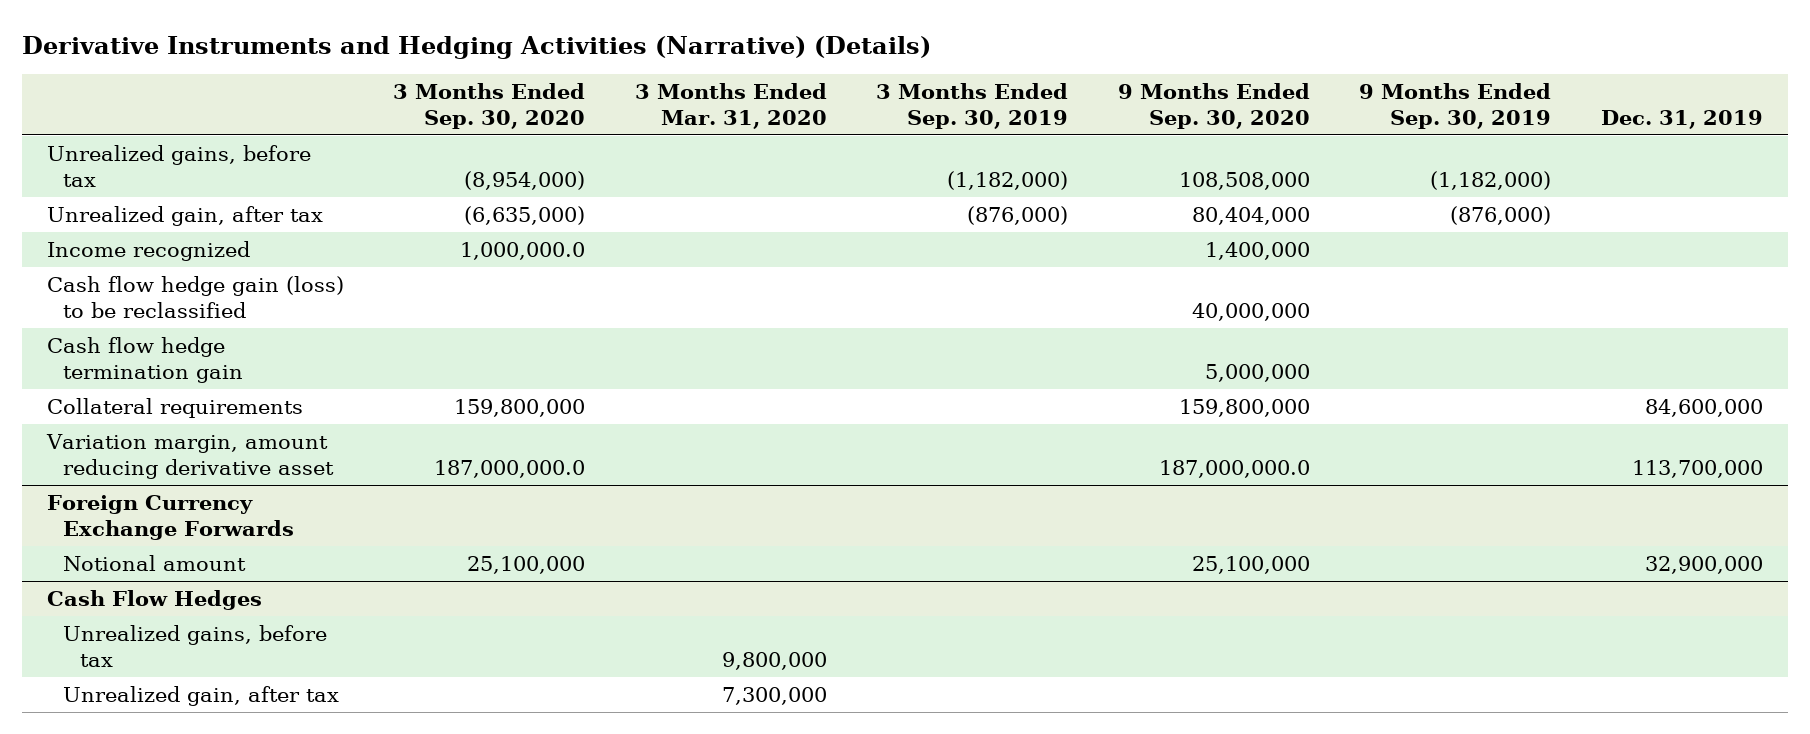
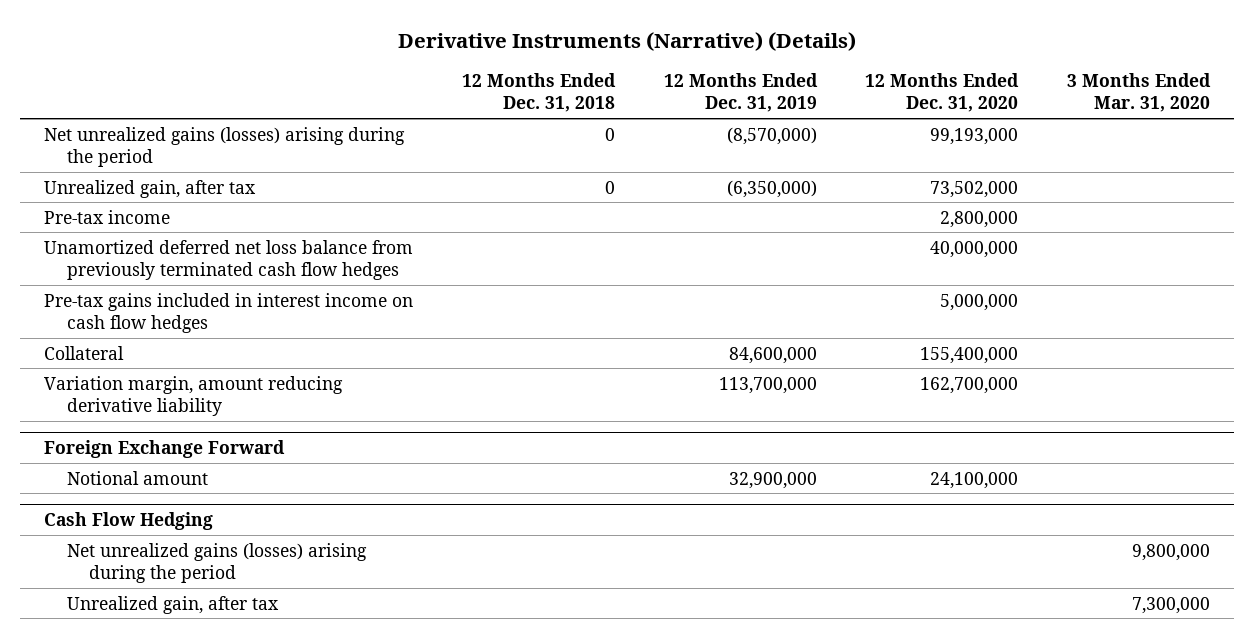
- Derivative Instruments and Hedging Activities (Narrative) (Details)
+ Derivative Instruments (Narrative) (Details)
- | 3 Months Ended Sep. 30, 2020 | 3 Months Ended Mar. 31, 2020 | 3 Months Ended Sep. 30, 2019 | 9 Months Ended Sep. 30, 2020 | 9 Months Ended Sep. 30, 2019 | Dec. 31, 2019
+ | 12 Months Ended Dec. 31, 2018 | 12 Months Ended Dec. 31, 2019 | 12 Months Ended Dec. 31, 2020 | 3 Months Ended Mar. 31, 2020
- Unrealized gains, before tax | (8,954,000) | | (1,182,000) | 108,508,000 | (1,182,000) |
+ Net unrealized gains (losses) arising during the period | 0 | (8,570,000) | 99,193,000 |
- Income recognized | 1,000,000.0 | | | 1,400,000 | |
- Cash flow hedge gain (loss) to be reclassified | | | | 40,000,000 | |
- Cash flow hedge termination gain | | | | 5,000,000 | |
- Collateral requirements | 159,800,000 | | | 159,800,000 | | 84,600,000
- Variation margin, amount reducing derivative asset | 187,000,000.0 | | | 187,000,000.0 | | 113,700,000
- Foreign Currency Exchange Forwards
+ Pre-tax income | | | 2,800,000 |
+ Unamortized deferred net loss balance from previously terminated cash flow hedges | | | 40,000,000 |
+ Pre-tax gains included in interest income on cash flow hedges | | | 5,000,000 |
+ Collateral | | 84,600,000 | 155,400,000 |
+ Variation margin, amount reducing derivative liability | | 113,700,000 | 162,700,000 |
+ Foreign Exchange Forward
- Cash Flow Hedges
- Unrealized gains, before tax | | 9,800,000 | | | |
+ Cash Flow Hedging
+ Net unrealized gains (losses) arising during the period | | | | 9,800,000

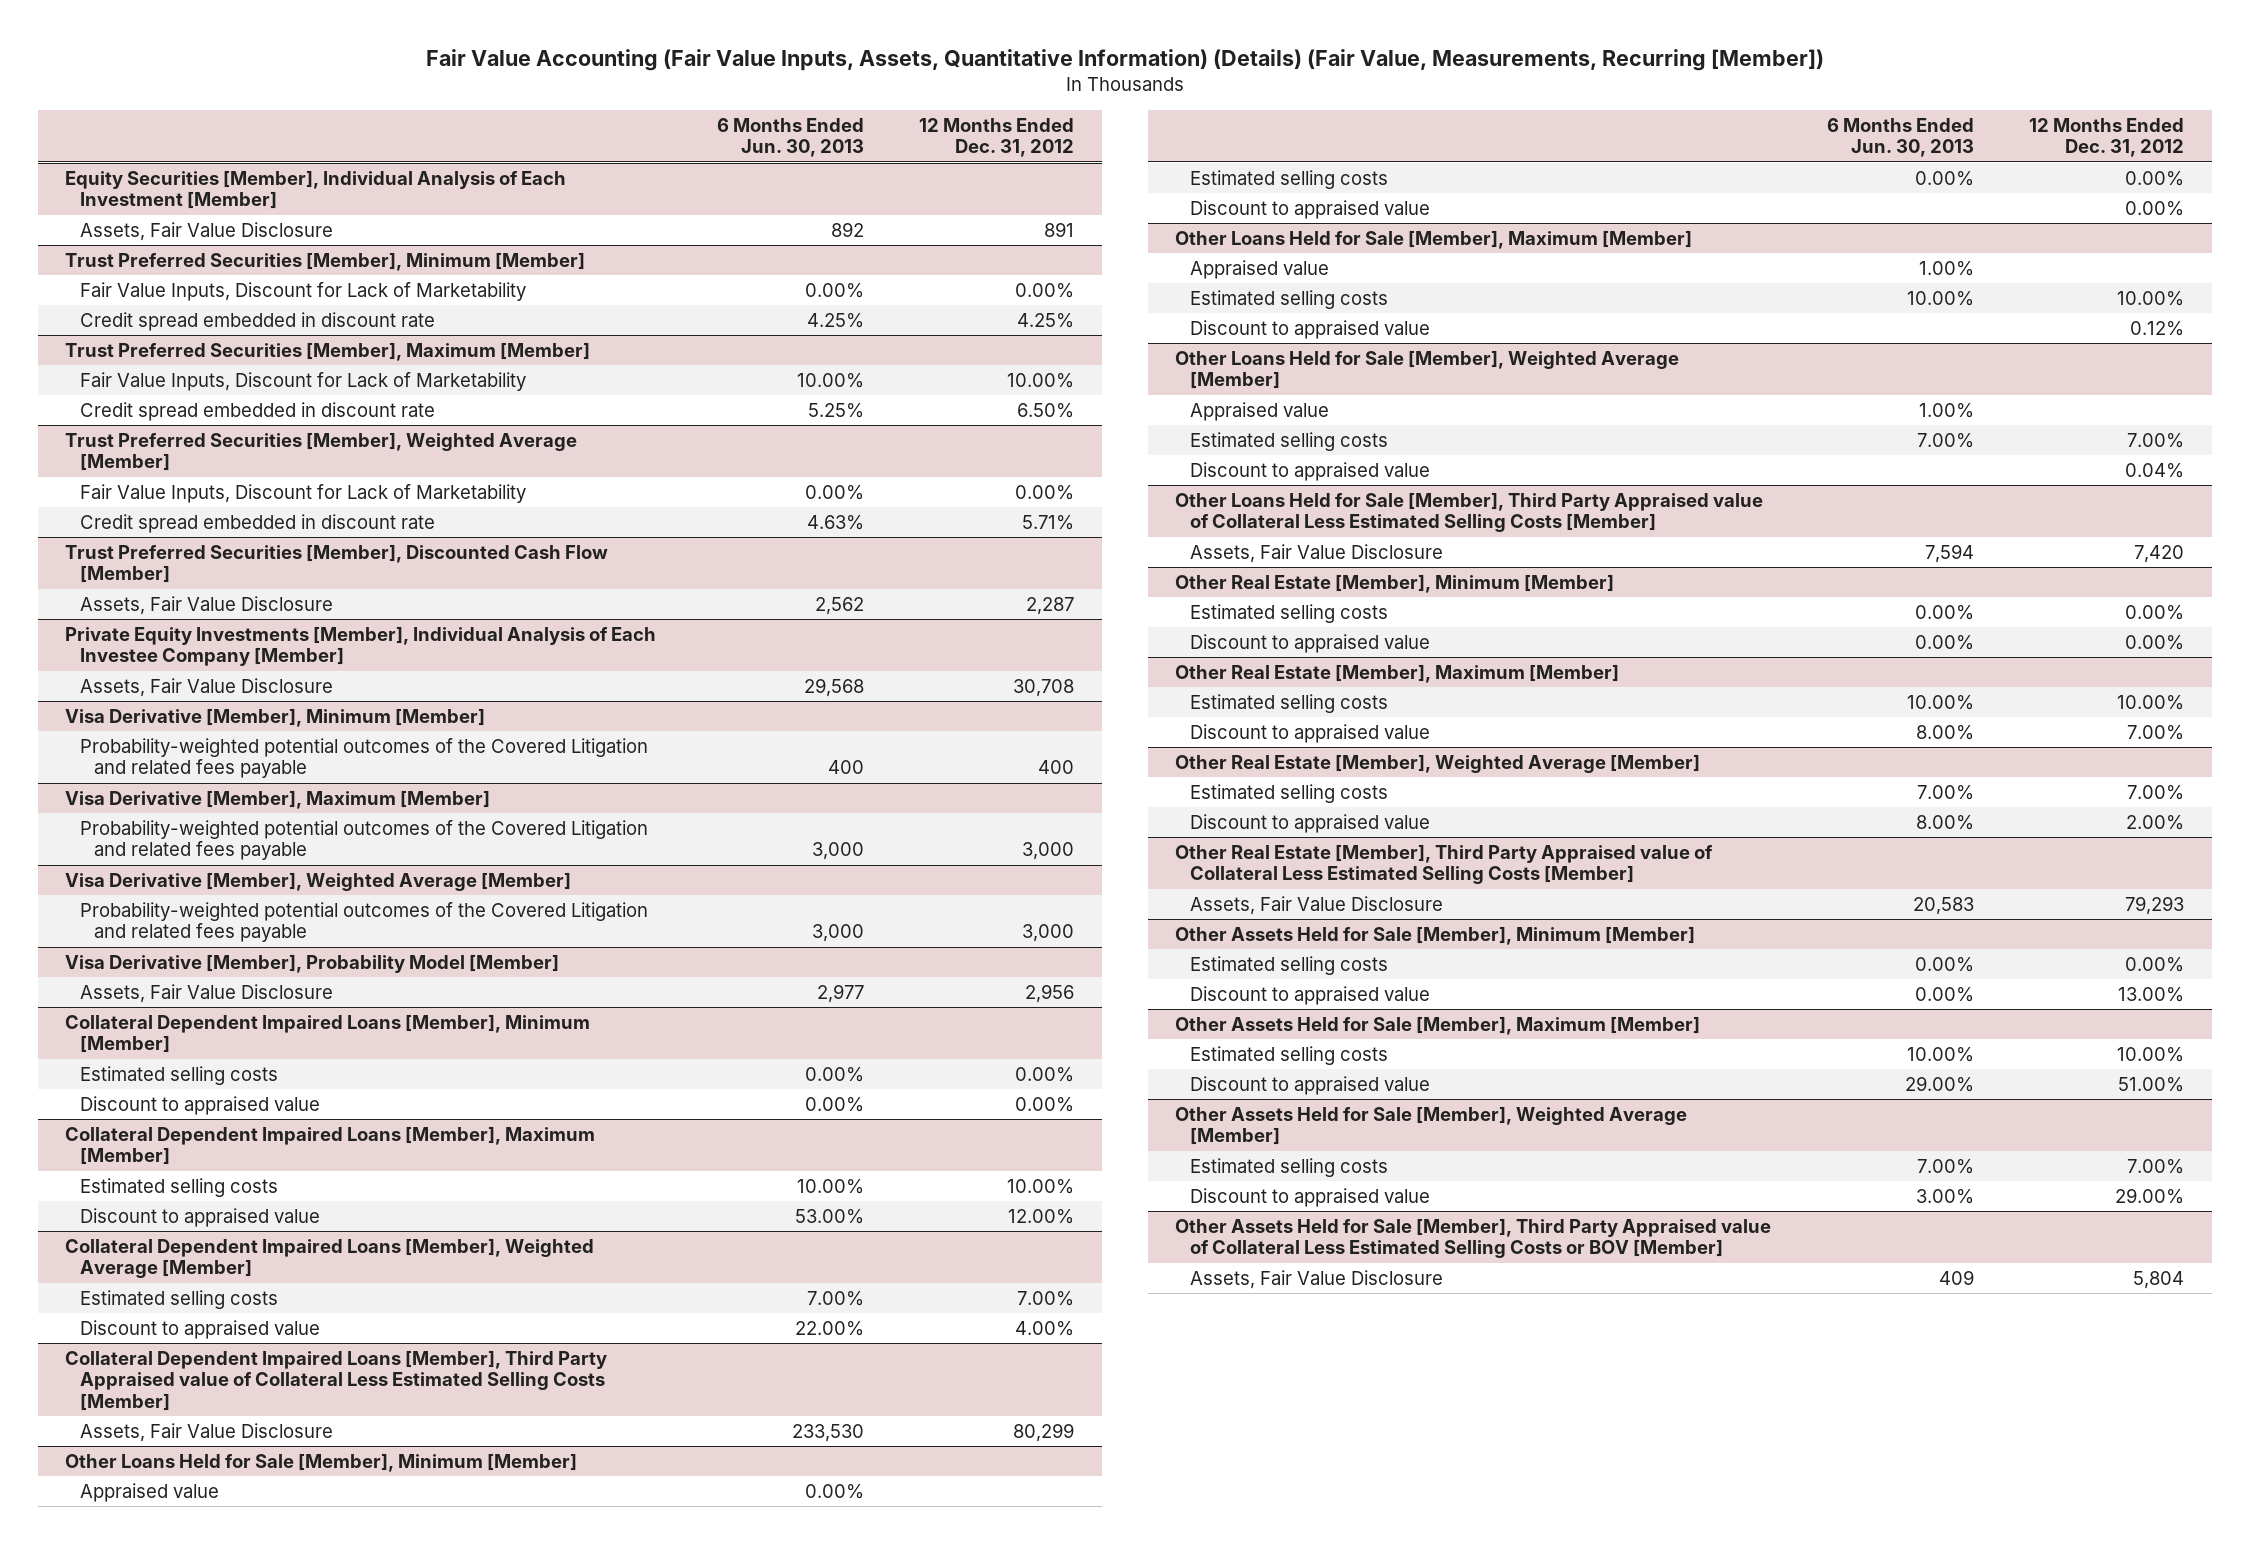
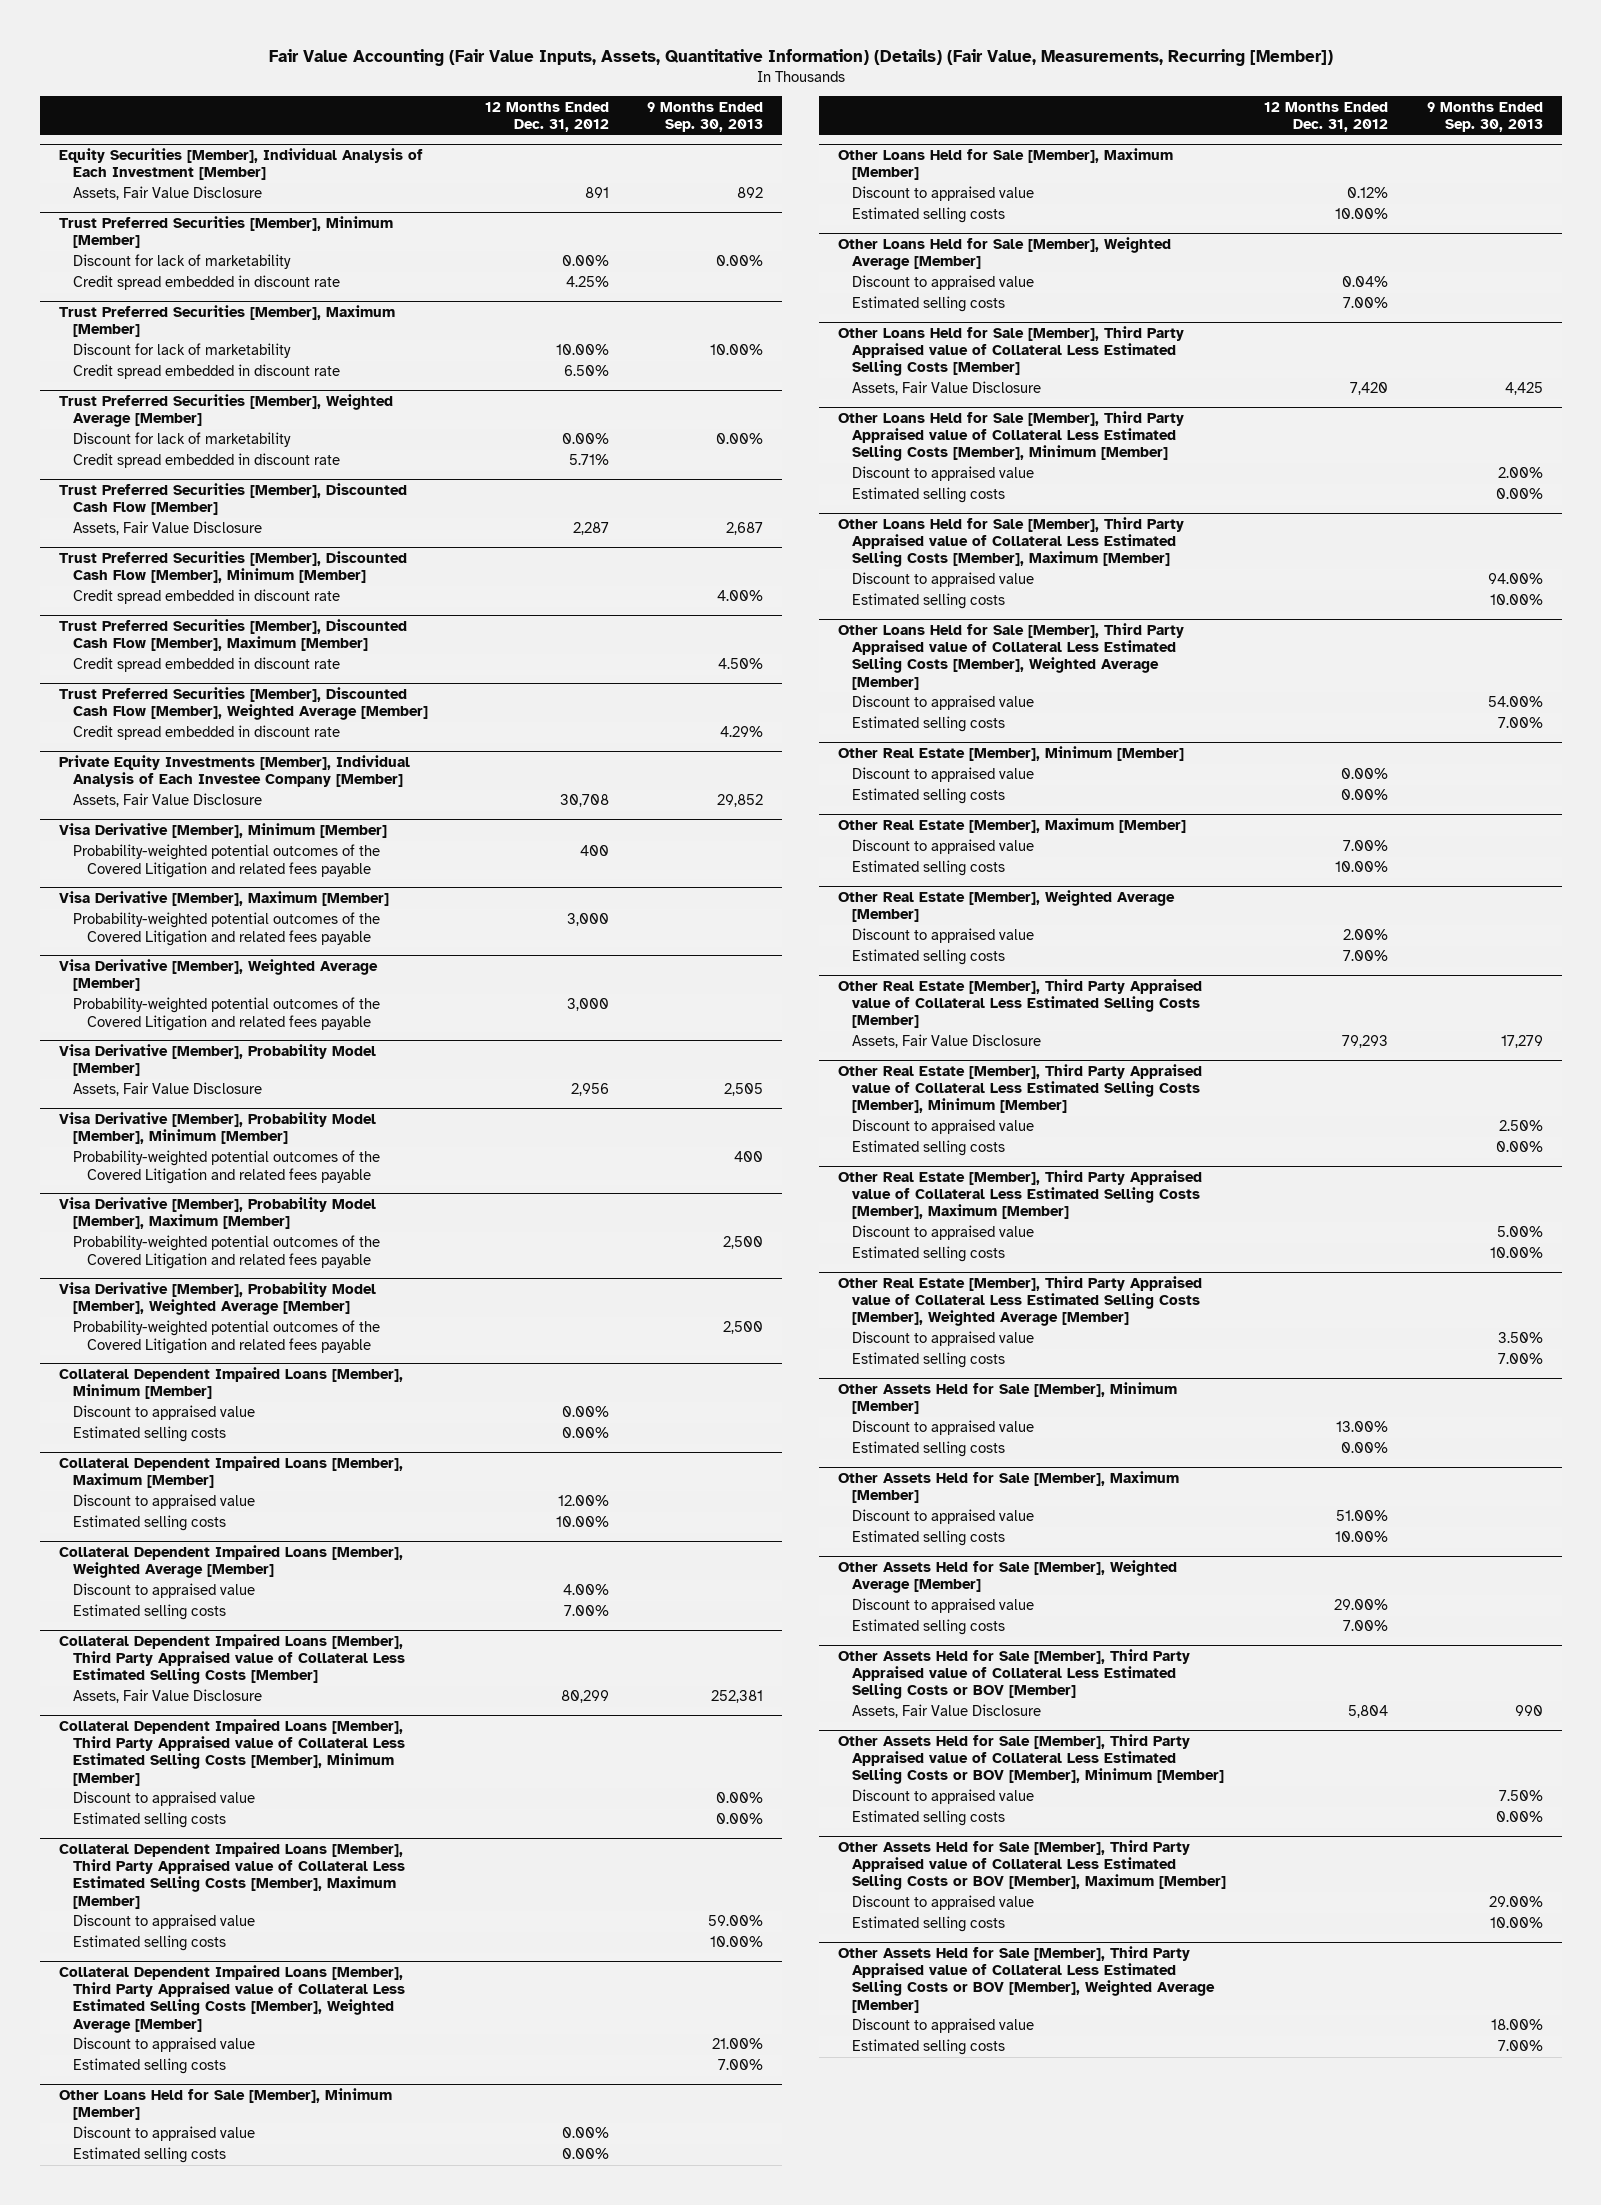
- | 6 Months Ended Jun. 30, 2013 | 12 Months Ended Dec. 31, 2012
+ | 12 Months Ended Dec. 31, 2012 | 9 Months Ended Sep. 30, 2013
@ Trust Preferred Securities [Member], Minimum [Member]
- Fair Value Inputs, Discount for Lack of Marketability | 0.00% | 0.00%
+ Discount for lack of marketability | 0.00% | 0.00%
@ Trust Preferred Securities [Member], Maximum [Member]
- Fair Value Inputs, Discount for Lack of Marketability | 10.00% | 10.00%
+ Discount for lack of marketability | 10.00% | 10.00%
@ Trust Preferred Securities [Member], Weighted Average [Member]
- Fair Value Inputs, Discount for Lack of Marketability | 0.00% | 0.00%
+ Discount for lack of marketability | 0.00% | 0.00%
+ Trust Preferred Securities [Member], Discounted Cash Flow [Member], Minimum [Member]
+ Credit spread embedded in discount rate | | 4.00%
+ Trust Preferred Securities [Member], Discounted Cash Flow [Member], Maximum [Member]
+ Credit spread embedded in discount rate | | 4.50%
+ Trust Preferred Securities [Member], Discounted Cash Flow [Member], Weighted Average [Member]
+ Credit spread embedded in discount rate | | 4.29%
+ Visa Derivative [Member], Probability Model [Member], Minimum [Member]
+ Probability-weighted potential outcomes of the Covered Litigation and related fees payable | | 400
+ Visa Derivative [Member], Probability Model [Member], Maximum [Member]
+ Probability-weighted potential outcomes of the Covered Litigation and related fees payable | | 2,500
+ Visa Derivative [Member], Probability Model [Member], Weighted Average [Member]
+ Probability-weighted potential outcomes of the Covered Litigation and related fees payable | | 2,500
@ Collateral Dependent Impaired Loans [Member], Minimum [Member]
moved down: Estimated selling costs | 0.00% |
@ Collateral Dependent Impaired Loans [Member], Maximum [Member]
moved down: Estimated selling costs | 10.00% |
@ Collateral Dependent Impaired Loans [Member], Weighted Average [Member]
moved down: Estimated selling costs | 7.00% |
+ Collateral Dependent Impaired Loans [Member], Third Party Appraised value of Collateral Less Estimated Selling Costs [Member], Minimum [Member]
+ Discount to appraised value | | 0.00%
+ Estimated selling costs | | 0.00%
+ Collateral Dependent Impaired Loans [Member], Third Party Appraised value of Collateral Less Estimated Selling Costs [Member], Maximum [Member]
+ Discount to appraised value | | 59.00%
+ Estimated selling costs | | 10.00%
+ Collateral Dependent Impaired Loans [Member], Third Party Appraised value of Collateral Less Estimated Selling Costs [Member], Weighted Average [Member]
+ Discount to appraised value | | 21.00%
+ Estimated selling costs | | 7.00%
@ Other Loans Held for Sale [Member], Minimum [Member]
- Appraised value | 0.00% |
moved down: Estimated selling costs | 0.00% |
@ Other Loans Held for Sale [Member], Maximum [Member]
- Appraised value | 1.00% |
moved down: Estimated selling costs | 10.00% |
@ Other Loans Held for Sale [Member], Weighted Average [Member]
- Appraised value | 1.00% |
moved down: Estimated selling costs | 7.00% |
+ Other Loans Held for Sale [Member], Third Party Appraised value of Collateral Less Estimated Selling Costs [Member], Minimum [Member]
+ Discount to appraised value | | 2.00%
+ Estimated selling costs | | 0.00%
+ Other Loans Held for Sale [Member], Third Party Appraised value of Collateral Less Estimated Selling Costs [Member], Maximum [Member]
+ Discount to appraised value | | 94.00%
+ Estimated selling costs | | 10.00%
+ Other Loans Held for Sale [Member], Third Party Appraised value of Collateral Less Estimated Selling Costs [Member], Weighted Average [Member]
+ Discount to appraised value | | 54.00%
+ Estimated selling costs | | 7.00%
@ Other Real Estate [Member], Minimum [Member]
moved down: Estimated selling costs | 0.00% |
@ Other Real Estate [Member], Maximum [Member]
moved down: Estimated selling costs | 10.00% |
@ Other Real Estate [Member], Weighted Average [Member]
moved down: Estimated selling costs | 7.00% |
+ Other Real Estate [Member], Third Party Appraised value of Collateral Less Estimated Selling Costs [Member], Minimum [Member]
+ Discount to appraised value | | 2.50%
+ Estimated selling costs | | 0.00%
+ Other Real Estate [Member], Third Party Appraised value of Collateral Less Estimated Selling Costs [Member], Maximum [Member]
+ Discount to appraised value | | 5.00%
+ Estimated selling costs | | 10.00%
+ Other Real Estate [Member], Third Party Appraised value of Collateral Less Estimated Selling Costs [Member], Weighted Average [Member]
+ Discount to appraised value | | 3.50%
+ Estimated selling costs | | 7.00%
@ Other Assets Held for Sale [Member], Minimum [Member]
moved down: Estimated selling costs | 0.00% |
@ Other Assets Held for Sale [Member], Maximum [Member]
moved down: Estimated selling costs | 10.00% |
@ Other Assets Held for Sale [Member], Weighted Average [Member]
moved down: Estimated selling costs | 7.00% |
+ Other Assets Held for Sale [Member], Third Party Appraised value of Collateral Less Estimated Selling Costs or BOV [Member], Minimum [Member]
+ Discount to appraised value | | 7.50%
+ Estimated selling costs | | 0.00%
+ Other Assets Held for Sale [Member], Third Party Appraised value of Collateral Less Estimated Selling Costs or BOV [Member], Maximum [Member]
+ Discount to appraised value | | 29.00%
+ Estimated selling costs | | 10.00%
+ Other Assets Held for Sale [Member], Third Party Appraised value of Collateral Less Estimated Selling Costs or BOV [Member], Weighted Average [Member]
+ Discount to appraised value | | 18.00%
+ Estimated selling costs | | 7.00%

